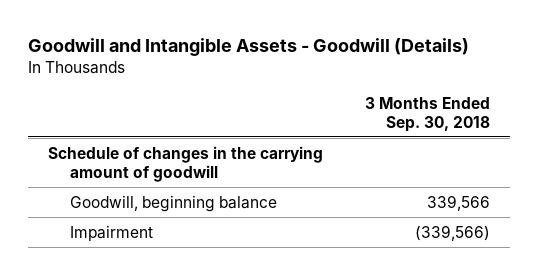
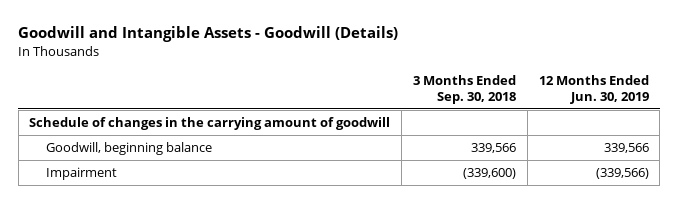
- | 3 Months Ended Sep. 30, 2018
+ | 3 Months Ended Sep. 30, 2018 | 12 Months Ended Jun. 30, 2019
- Impairment | (339,566)
+ Impairment | (339,600) | (339,566)

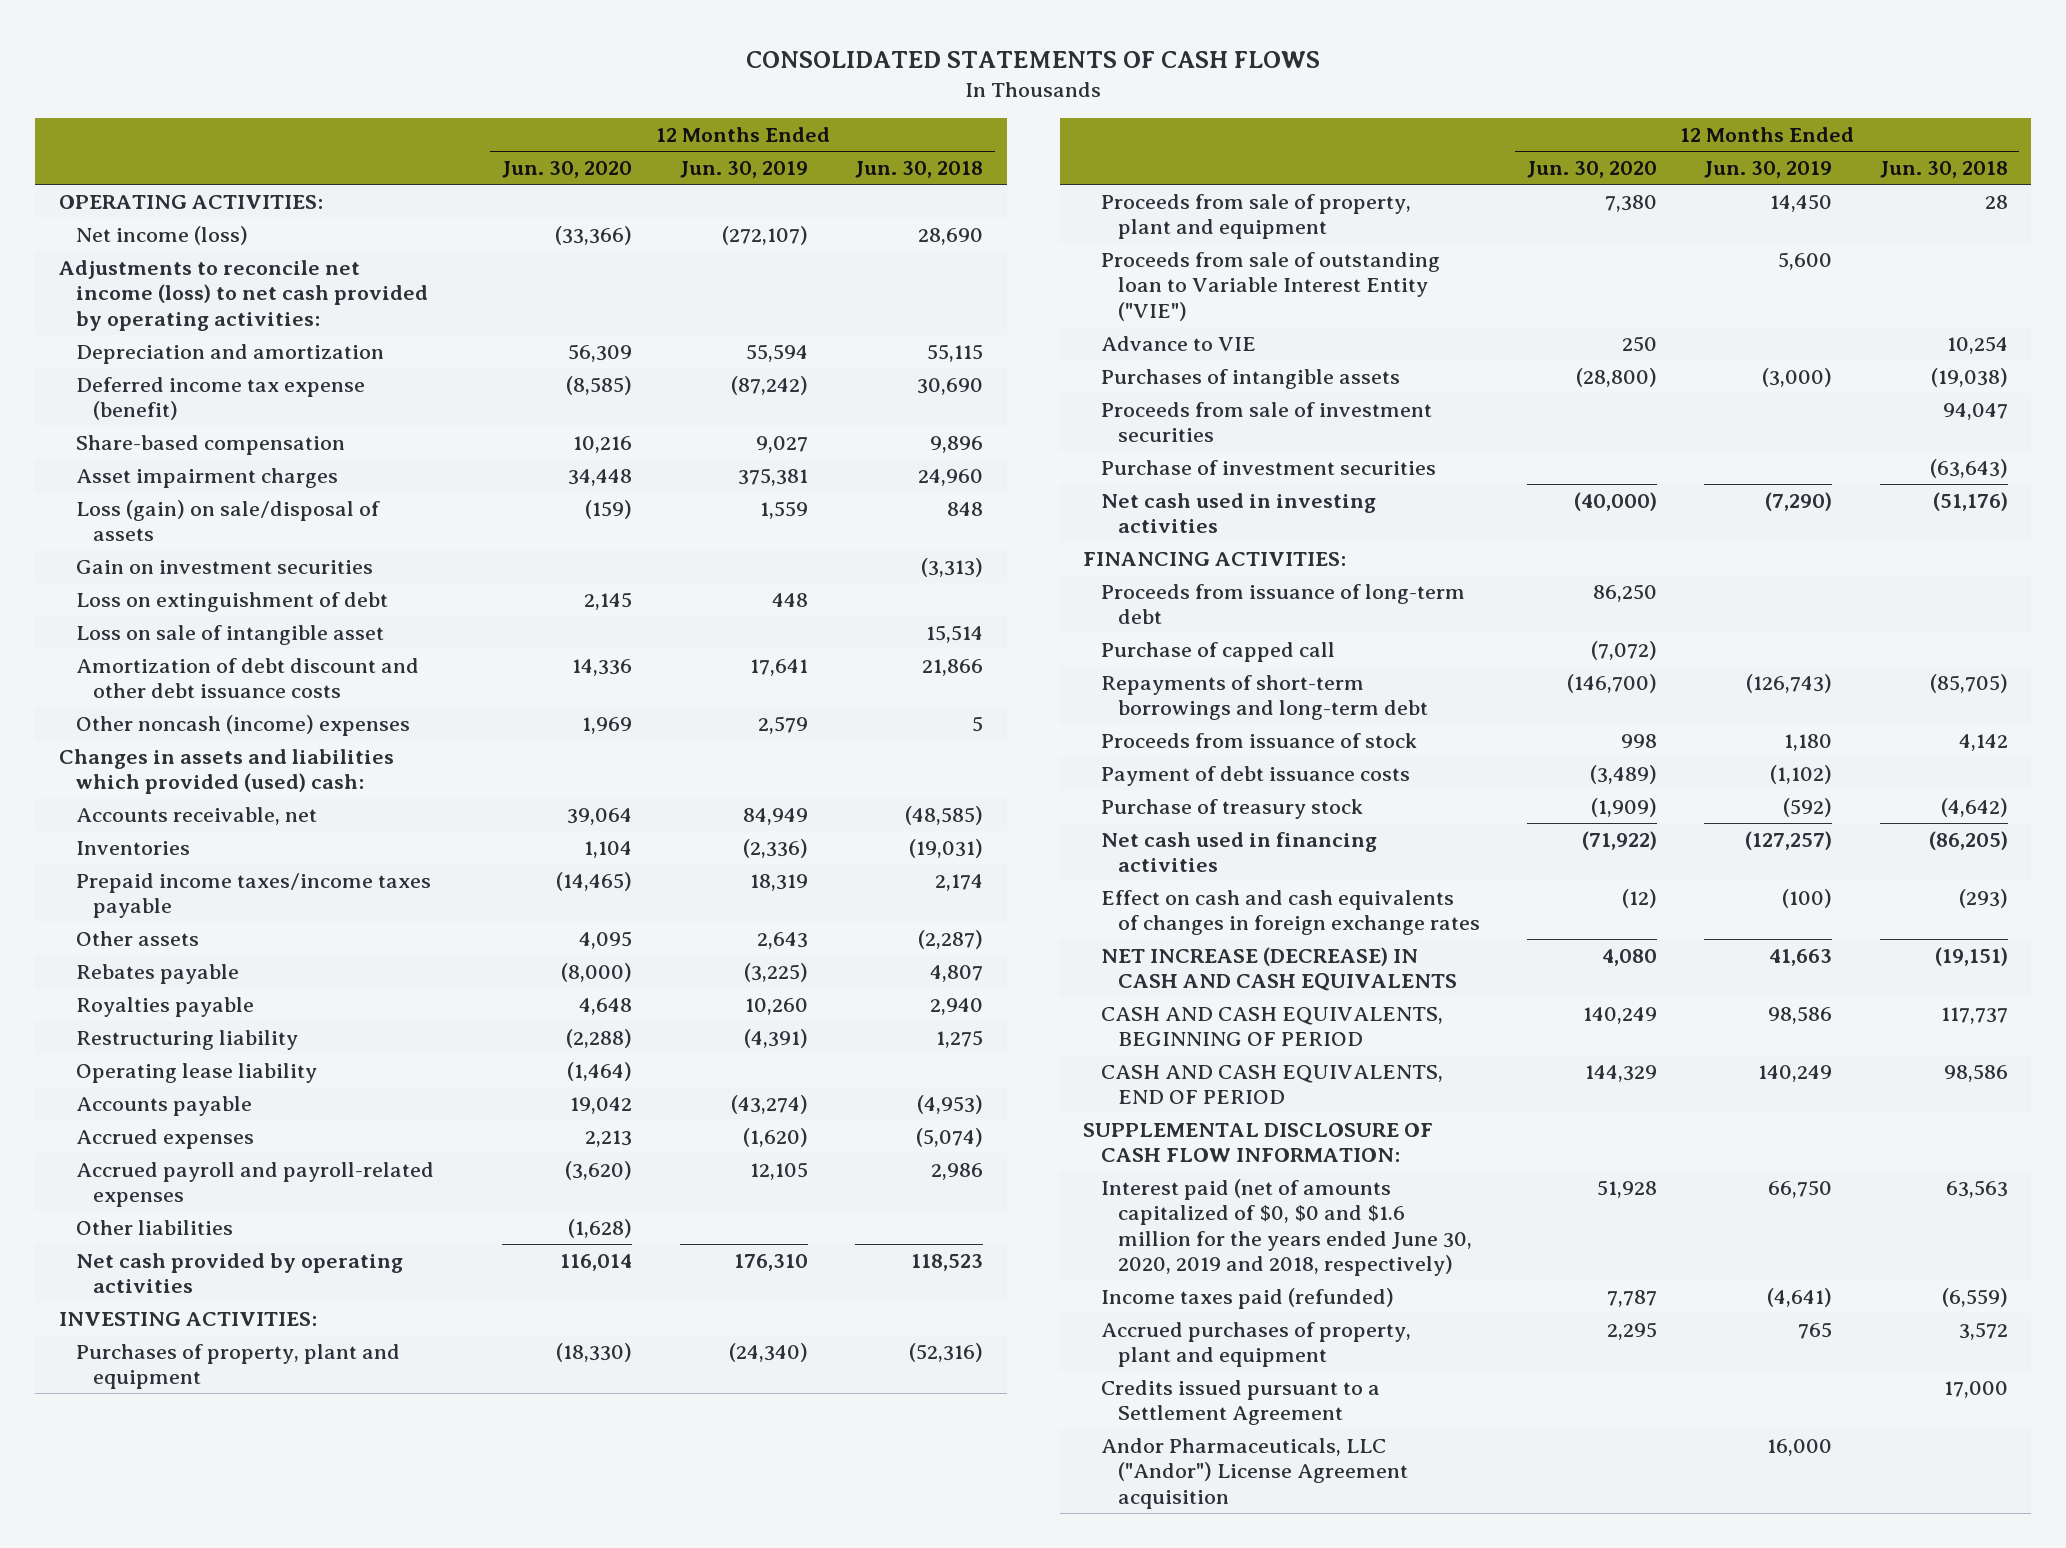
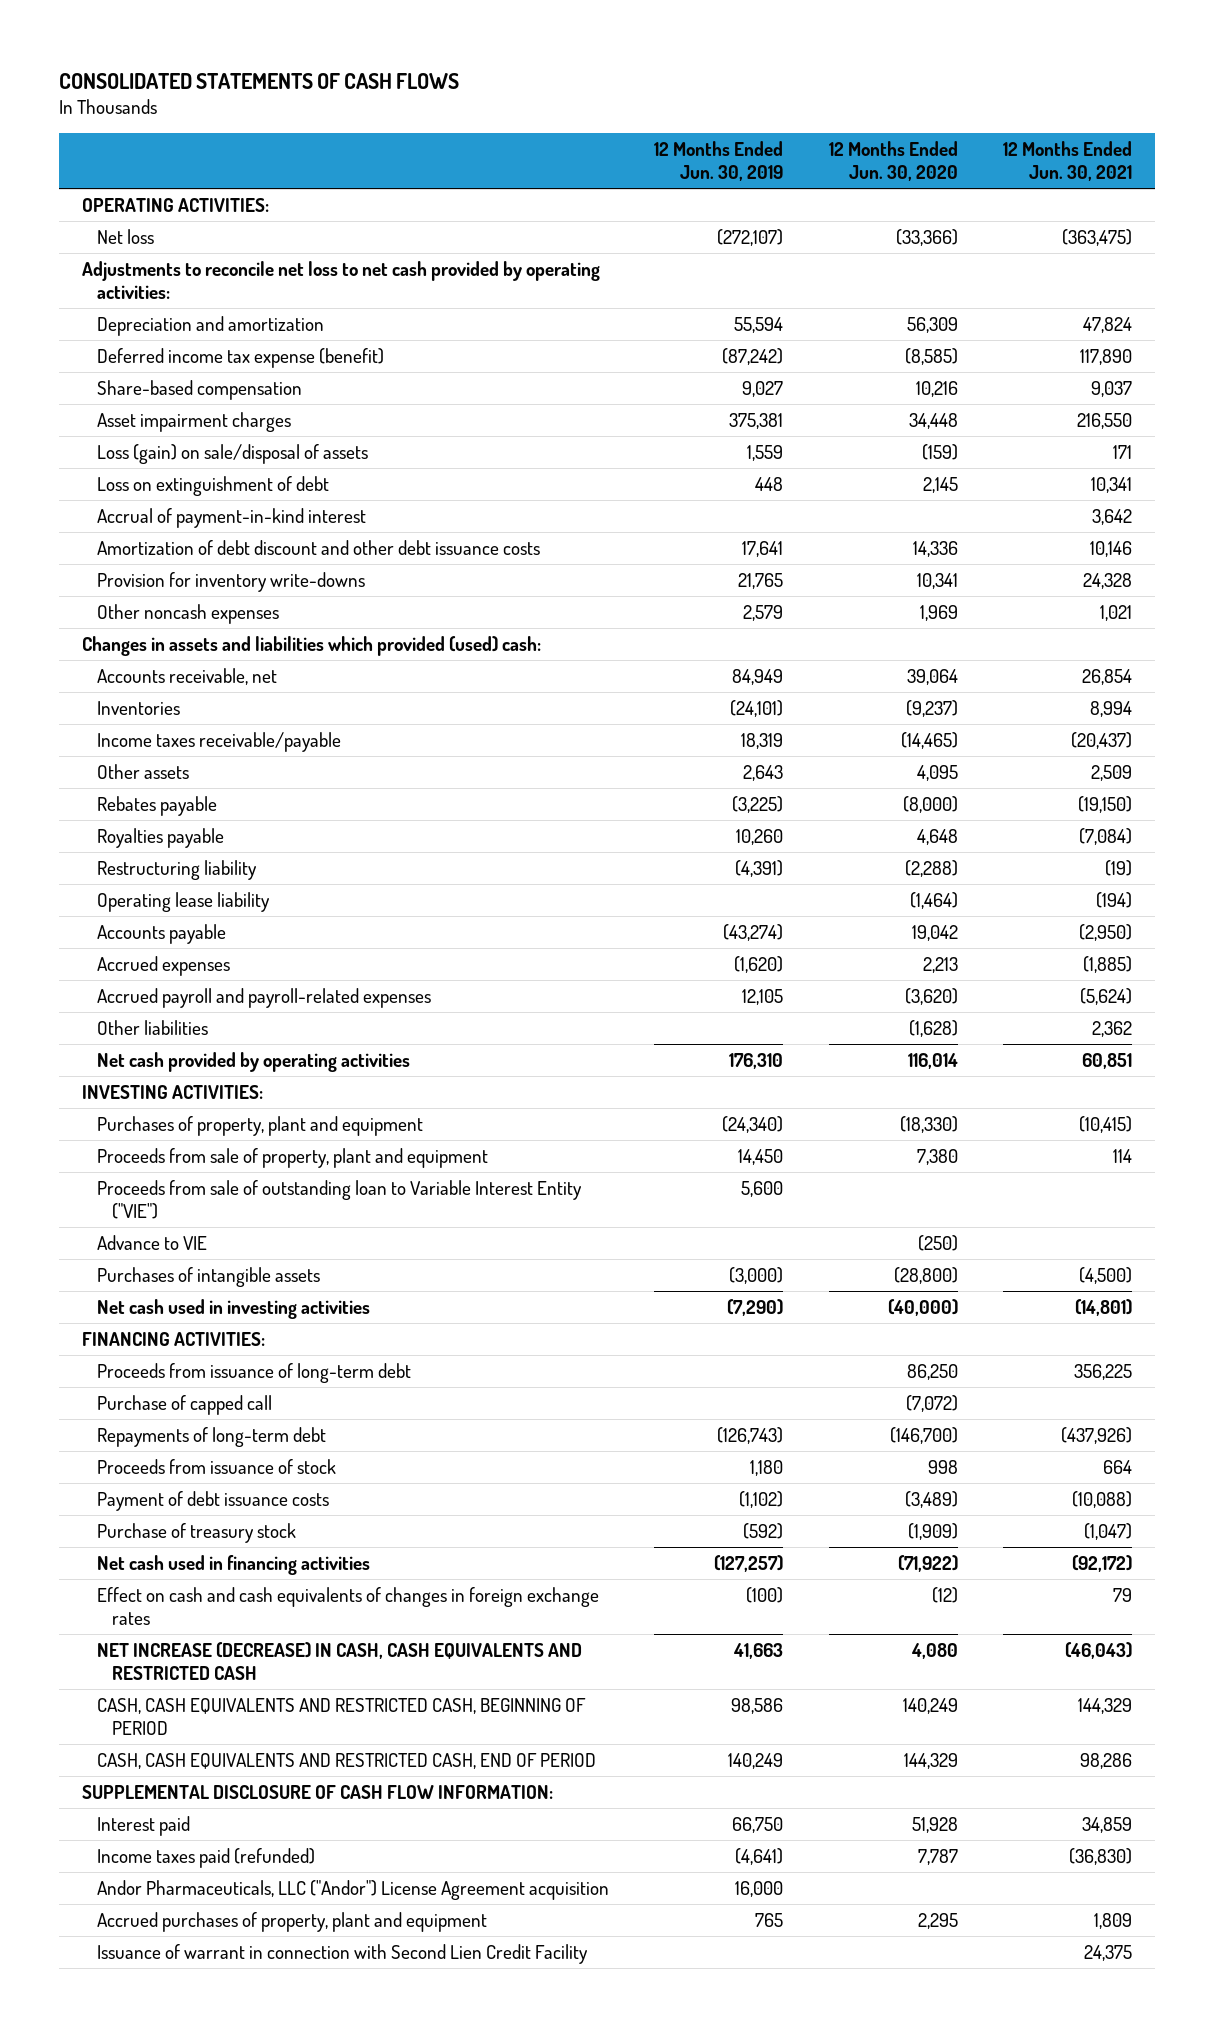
- | 12 Months Ended Jun. 30, 2020 | 12 Months Ended Jun. 30, 2019 | 12 Months Ended Jun. 30, 2018
+ | 12 Months Ended Jun. 30, 2019 | 12 Months Ended Jun. 30, 2020 | 12 Months Ended Jun. 30, 2021
- Net income (loss) | (33,366) | (272,107) | 28,690
- Adjustments to reconcile net income (loss) to net cash provided by operating activities:
+ Net loss | (272,107) | (33,366) | (363,475)
+ Adjustments to reconcile net loss to net cash provided by operating activities:
- Gain on investment securities | | | (3,313)
- Loss on sale of intangible asset | | | 15,514
+ Accrual of payment-in-kind interest | | | 3,642
- Other noncash (income) expenses | 1,969 | 2,579 | 5
+ Provision for inventory write-downs | 21,765 | 10,341 | 24,328
+ Other noncash expenses | 2,579 | 1,969 | 1,021
- Inventories | 1,104 | (2,336) | (19,031)
- Prepaid income taxes/income taxes payable | (14,465) | 18,319 | 2,174
+ Inventories | (24,101) | (9,237) | 8,994
+ Income taxes receivable/payable | 18,319 | (14,465) | (20,437)
- Advance to VIE | 250 | | 10,254
+ Advance to VIE | | (250) |
- Proceeds from sale of investment securities | | | 94,047
- Purchase of investment securities | | | (63,643)
- Repayments of short-term borrowings and long-term debt | (146,700) | (126,743) | (85,705)
+ Repayments of long-term debt | (126,743) | (146,700) | (437,926)
- NET INCREASE (DECREASE) IN CASH AND CASH EQUIVALENTS | 4,080 | 41,663 | (19,151)
- CASH AND CASH EQUIVALENTS, BEGINNING OF PERIOD | 140,249 | 98,586 | 117,737
- CASH AND CASH EQUIVALENTS, END OF PERIOD | 144,329 | 140,249 | 98,586
+ NET INCREASE (DECREASE) IN CASH, CASH EQUIVALENTS AND RESTRICTED CASH | 41,663 | 4,080 | (46,043)
+ CASH, CASH EQUIVALENTS AND RESTRICTED CASH, BEGINNING OF PERIOD | 98,586 | 140,249 | 144,329
+ CASH, CASH EQUIVALENTS AND RESTRICTED CASH, END OF PERIOD | 140,249 | 144,329 | 98,286
- Interest paid (net of amounts capitalized of $0, $0 and $1.6 million for the years ended June 30, 2020, 2019 and 2018, respectively) | 51,928 | 66,750 | 63,563
+ Interest paid | 66,750 | 51,928 | 34,859
- Credits issued pursuant to a Settlement Agreement | | | 17,000
moved down: Accrued purchases of property, plant and equipment | 765 | 2,295 | 1,809
+ Issuance of warrant in connection with Second Lien Credit Facility | | | 24,375

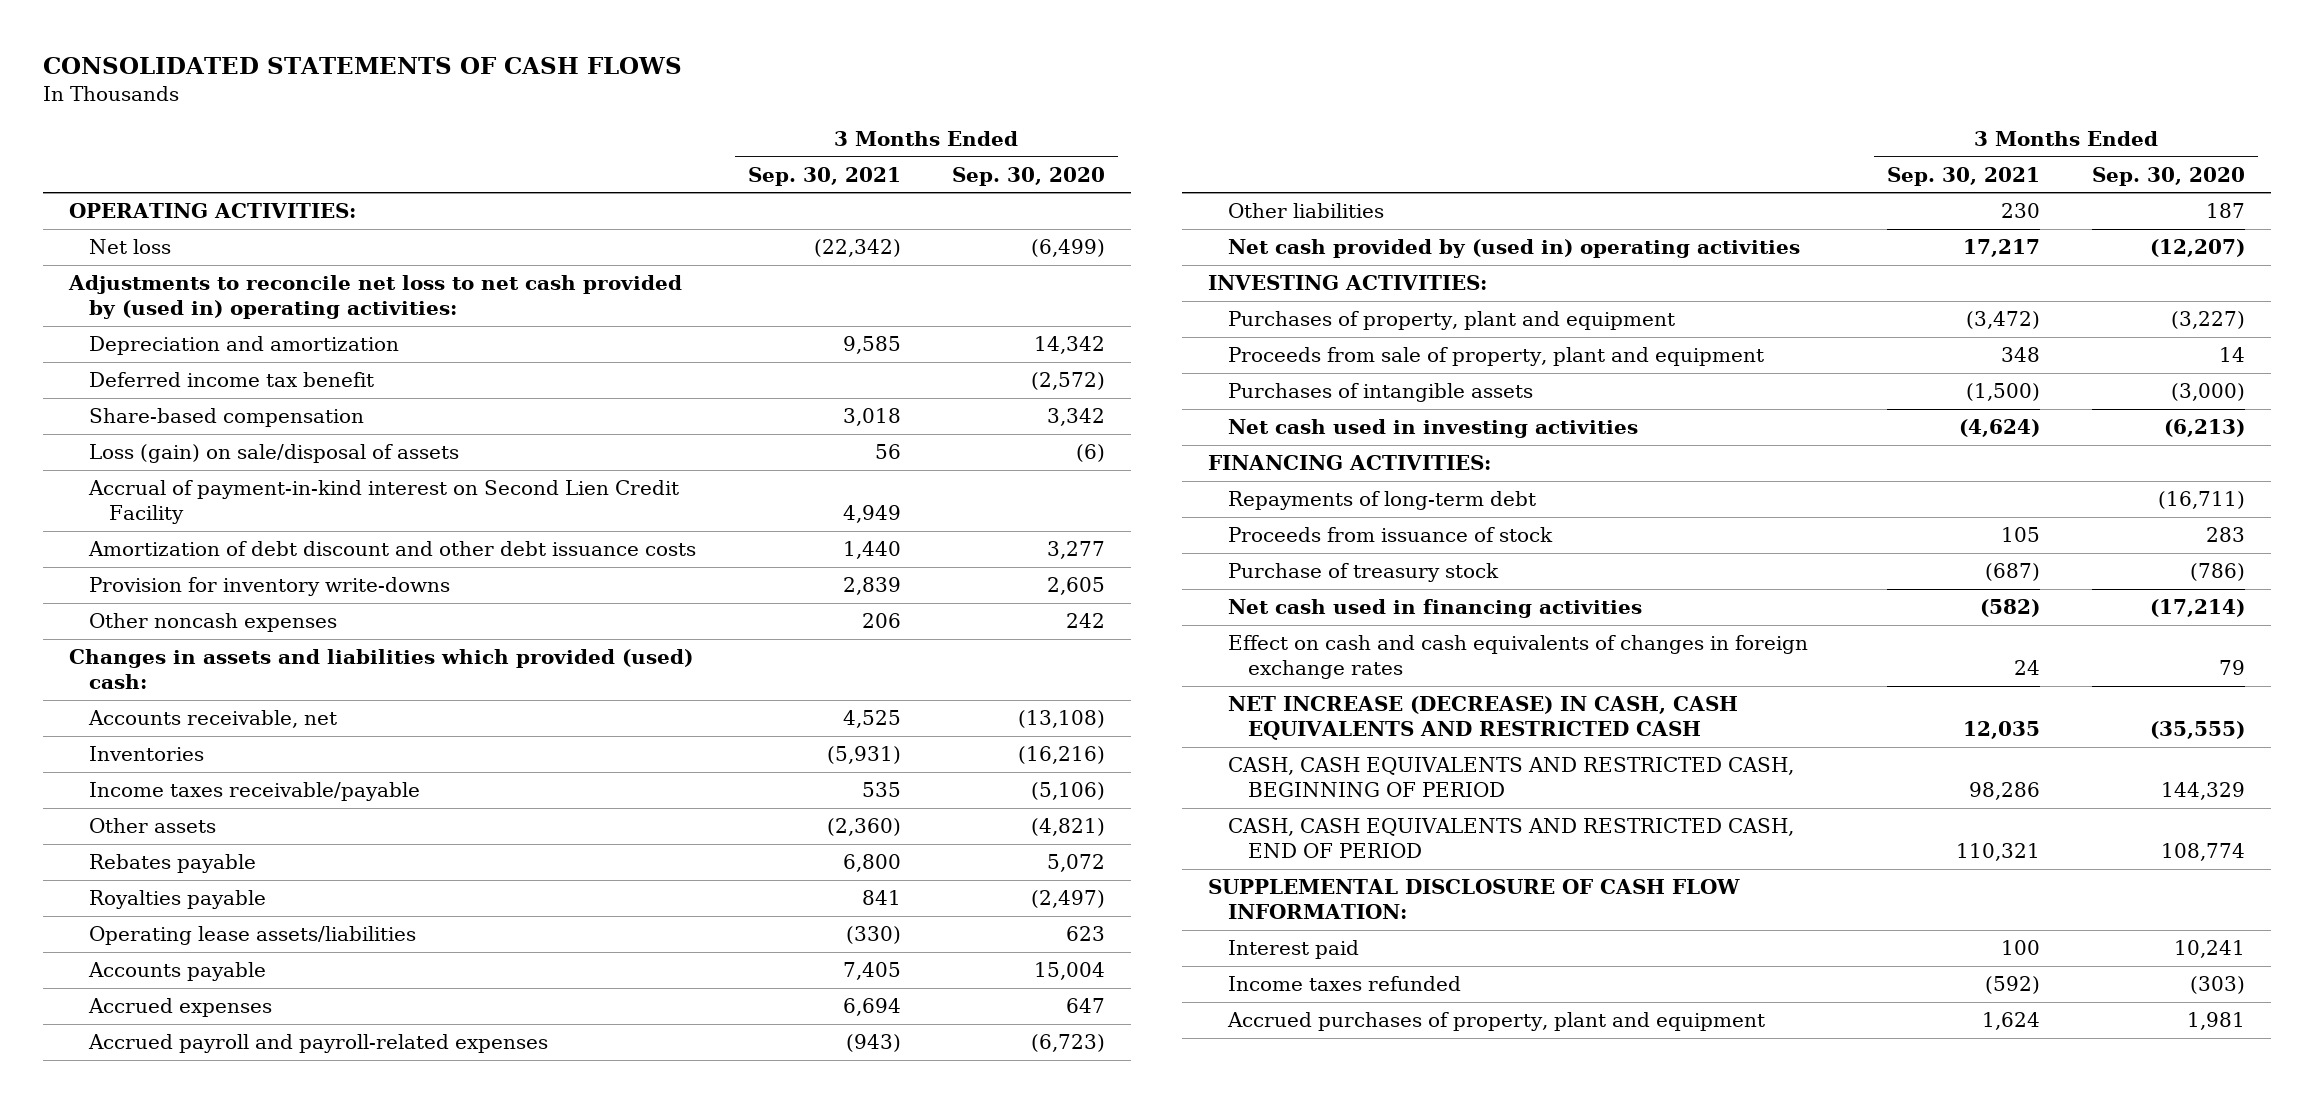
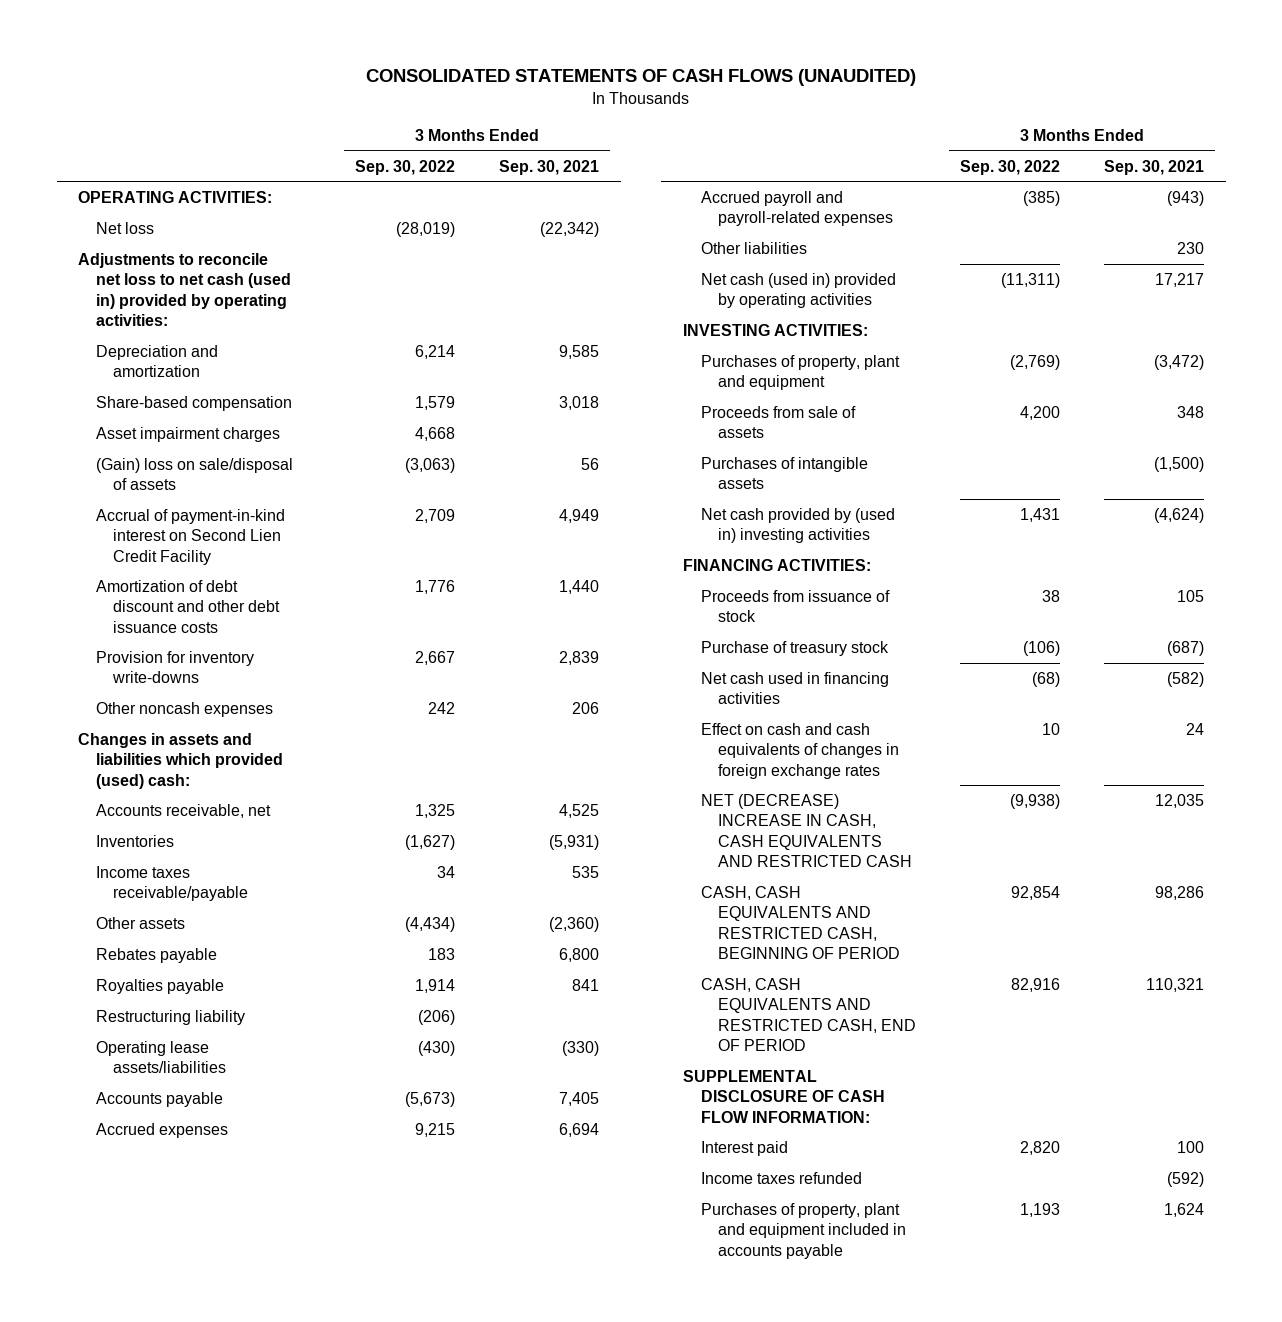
- CONSOLIDATED STATEMENTS OF CASH FLOWS
+ CONSOLIDATED STATEMENTS OF CASH FLOWS (UNAUDITED)
- | 3 Months Ended Sep. 30, 2021 | 3 Months Ended Sep. 30, 2020
+ | 3 Months Ended Sep. 30, 2022 | 3 Months Ended Sep. 30, 2021
- Adjustments to reconcile net loss to net cash provided by (used in) operating activities:
+ Adjustments to reconcile net loss to net cash (used in) provided by operating activities:
- Deferred income tax benefit | | (2,572)
- Loss (gain) on sale/disposal of assets | 56 | (6)
+ Asset impairment charges | 4,668 |
+ (Gain) loss on sale/disposal of assets | (3,063) | 56
+ Restructuring liability | (206) |
- Net cash provided by (used in) operating activities | 17,217 | (12,207)
+ Net cash (used in) provided by operating activities | (11,311) | 17,217
- Proceeds from sale of property, plant and equipment | 348 | 14
+ Proceeds from sale of assets | 4,200 | 348
- Net cash used in investing activities | (4,624) | (6,213)
+ Net cash provided by (used in) investing activities | 1,431 | (4,624)
- Repayments of long-term debt | | (16,711)
- NET INCREASE (DECREASE) IN CASH, CASH EQUIVALENTS AND RESTRICTED CASH | 12,035 | (35,555)
+ NET (DECREASE) INCREASE IN CASH, CASH EQUIVALENTS AND RESTRICTED CASH | (9,938) | 12,035
- Accrued purchases of property, plant and equipment | 1,624 | 1,981
+ Purchases of property, plant and equipment included in accounts payable | 1,193 | 1,624

